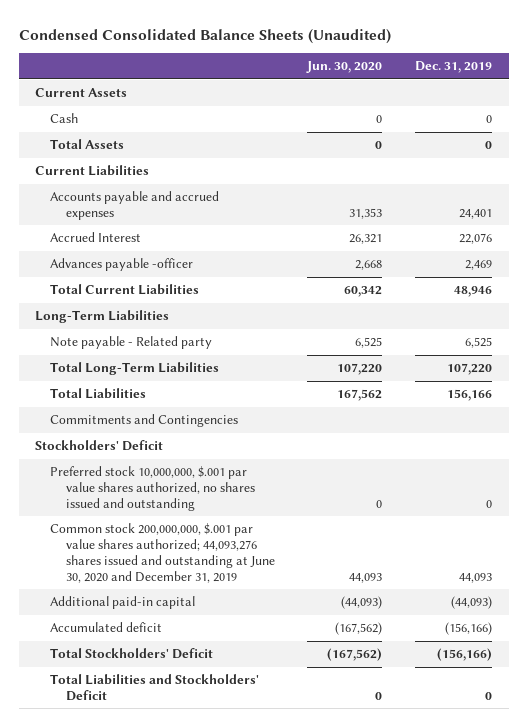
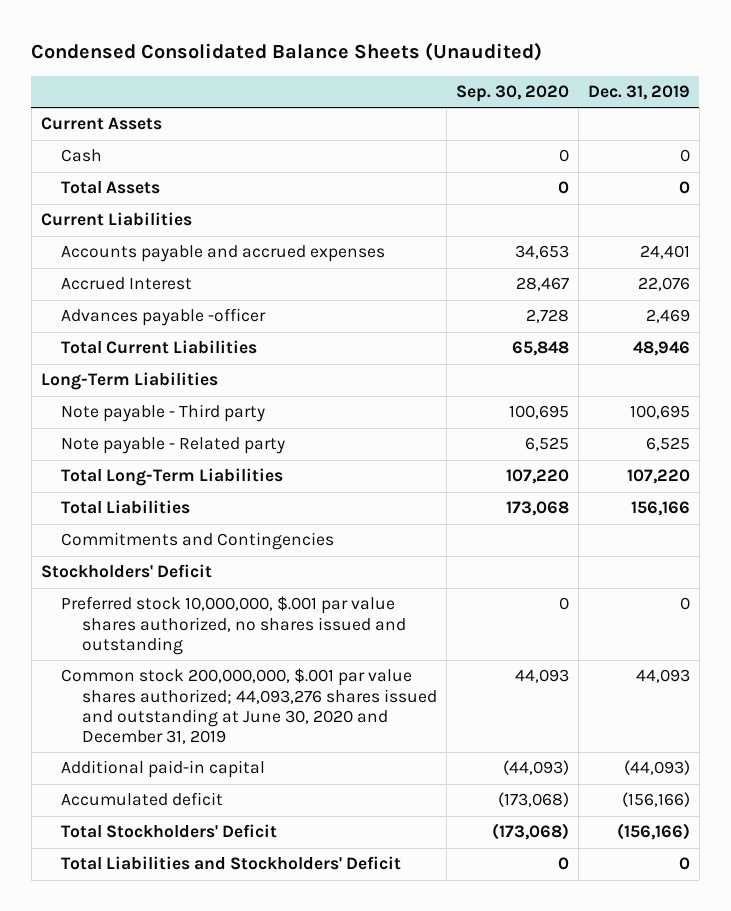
- | Jun. 30, 2020 | Dec. 31, 2019
+ | Sep. 30, 2020 | Dec. 31, 2019
+ Note payable - Third party | 100,695 | 100,695

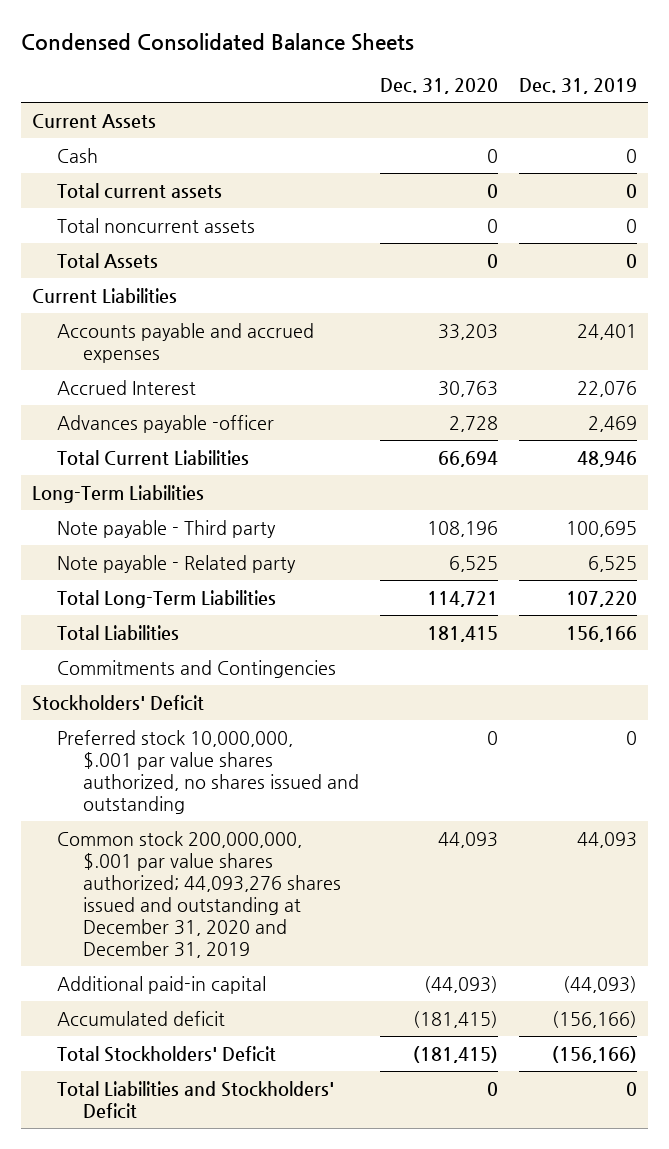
- Condensed Consolidated Balance Sheets (Unaudited)
+ Condensed Consolidated Balance Sheets
- | Sep. 30, 2020 | Dec. 31, 2019
+ | Dec. 31, 2020 | Dec. 31, 2019
+ Total current assets | 0 | 0
+ Total noncurrent assets | 0 | 0
- Common stock 200,000,000, $.001 par value shares authorized; 44,093,276 shares issued and outstanding at June 30, 2020 and December 31, 2019 | 44,093 | 44,093
+ Common stock 200,000,000, $.001 par value shares authorized; 44,093,276 shares issued and outstanding at December 31, 2020 and December 31, 2019 | 44,093 | 44,093

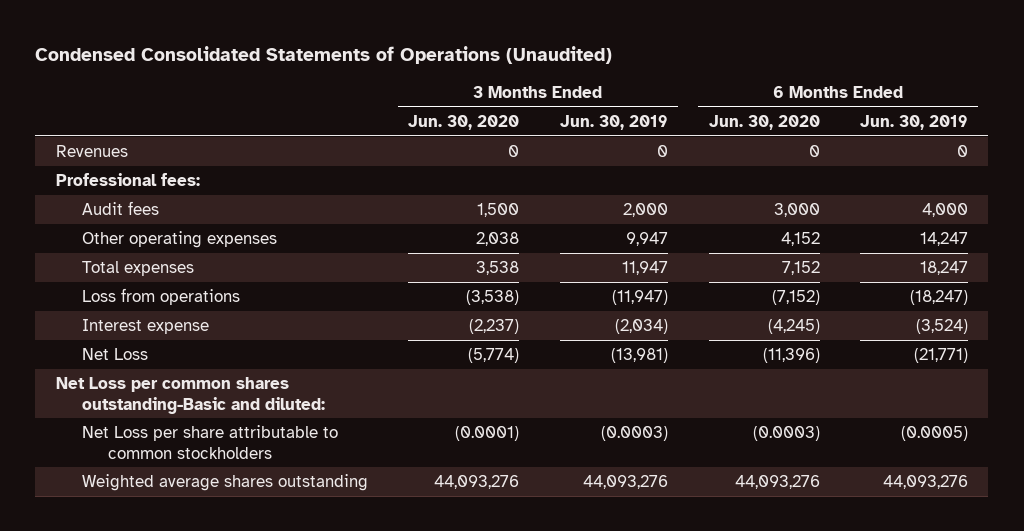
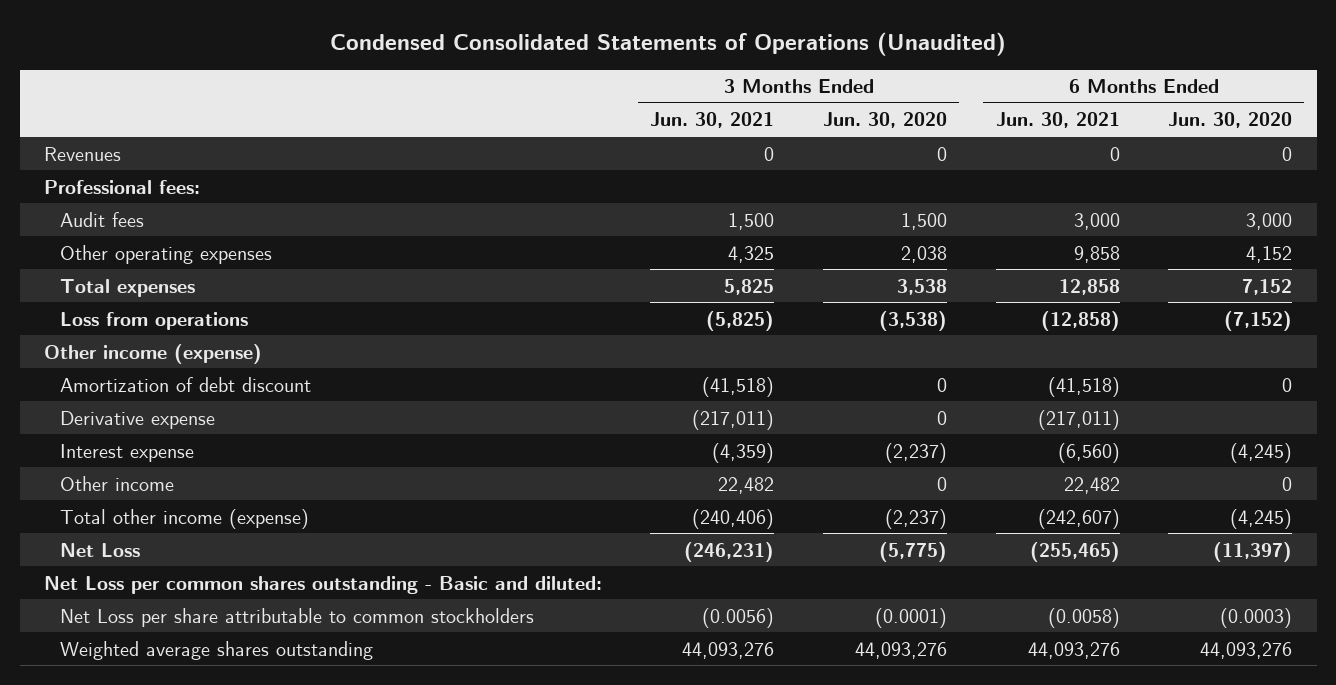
- | 3 Months Ended Jun. 30, 2020 | 3 Months Ended Jun. 30, 2019 | 6 Months Ended Jun. 30, 2020 | 6 Months Ended Jun. 30, 2019
+ | 3 Months Ended Jun. 30, 2021 | 3 Months Ended Jun. 30, 2020 | 6 Months Ended Jun. 30, 2021 | 6 Months Ended Jun. 30, 2020
+ Other income (expense)
+ Amortization of debt discount | (41,518) | 0 | (41,518) | 0
+ Derivative expense | (217,011) | 0 | (217,011) |
- Net Loss | (5,774) | (13,981) | (11,396) | (21,771)
- Net Loss per common shares outstanding-Basic and diluted:
+ Other income | 22,482 | 0 | 22,482 | 0
+ Total other income (expense) | (240,406) | (2,237) | (242,607) | (4,245)
+ Net Loss | (246,231) | (5,775) | (255,465) | (11,397)
+ Net Loss per common shares outstanding - Basic and diluted:

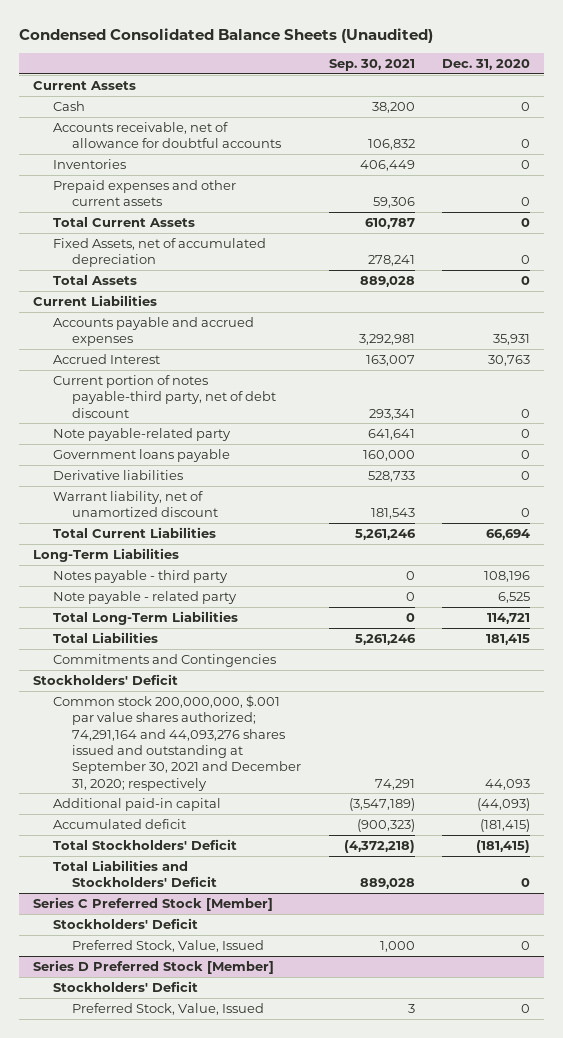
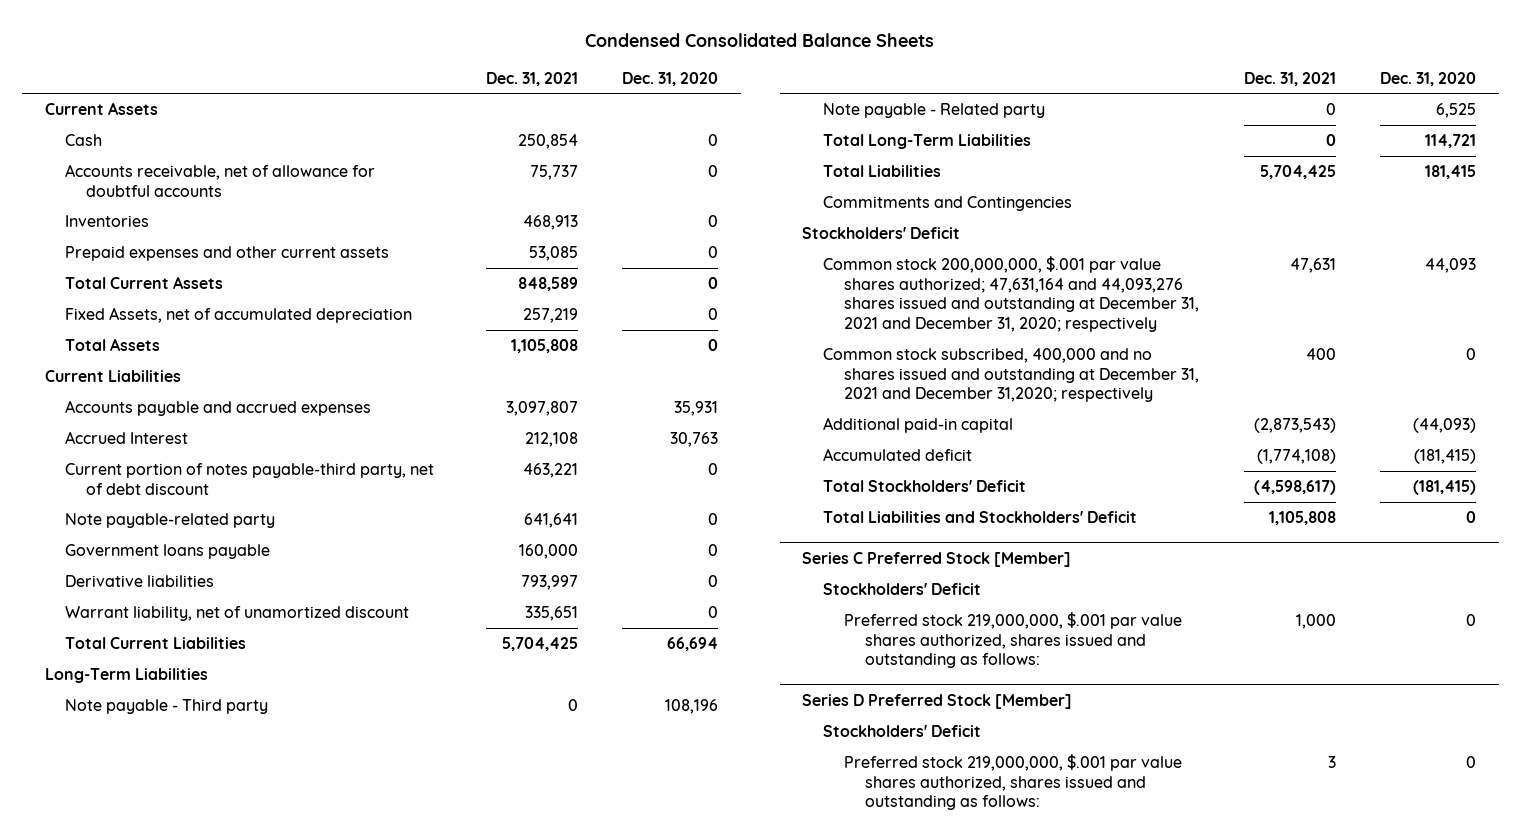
- Condensed Consolidated Balance Sheets (Unaudited)
+ Condensed Consolidated Balance Sheets
- | Sep. 30, 2021 | Dec. 31, 2020
+ | Dec. 31, 2021 | Dec. 31, 2020
- Notes payable - third party | 0 | 108,196
- Note payable - related party | 0 | 6,525
+ Note payable - Third party | 0 | 108,196
+ Note payable - Related party | 0 | 6,525
- Common stock 200,000,000, $.001 par value shares authorized; 74,291,164 and 44,093,276 shares issued and outstanding at September 30, 2021 and December 31, 2020; respectively | 74,291 | 44,093
+ Common stock 200,000,000, $.001 par value shares authorized; 47,631,164 and 44,093,276 shares issued and outstanding at December 31, 2021 and December 31, 2020; respectively | 47,631 | 44,093
+ Common stock subscribed, 400,000 and no shares issued and outstanding at December 31, 2021 and December 31,2020; respectively | 400 | 0
@ Series C Preferred Stock [Member]
- Preferred Stock, Value, Issued | 1,000 | 0
+ Preferred stock 219,000,000, $.001 par value shares authorized, shares issued and outstanding as follows: | 1,000 | 0
@ Series D Preferred Stock [Member]
- Preferred Stock, Value, Issued | 3 | 0
+ Preferred stock 219,000,000, $.001 par value shares authorized, shares issued and outstanding as follows: | 3 | 0

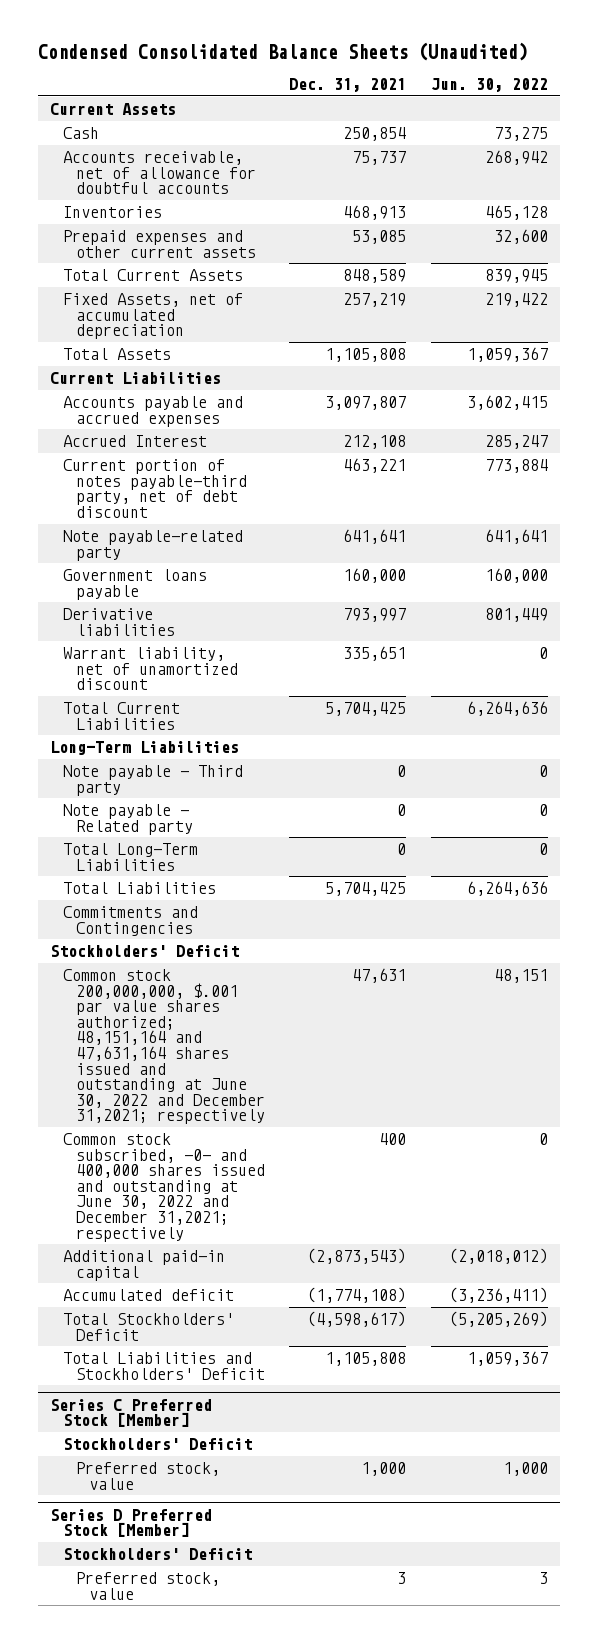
- Condensed Consolidated Balance Sheets
+ Condensed Consolidated Balance Sheets (Unaudited)
- | Dec. 31, 2021 | Dec. 31, 2020
+ | Dec. 31, 2021 | Jun. 30, 2022
- Common stock 200,000,000, $.001 par value shares authorized; 47,631,164 and 44,093,276 shares issued and outstanding at December 31, 2021 and December 31, 2020; respectively | 47,631 | 44,093
- Common stock subscribed, 400,000 and no shares issued and outstanding at December 31, 2021 and December 31,2020; respectively | 400 | 0
+ Common stock 200,000,000, $.001 par value shares authorized; 48,151,164 and 47,631,164 shares issued and outstanding at June 30, 2022 and December 31,2021; respectively | 47,631 | 48,151
+ Common stock subscribed, -0- and 400,000 shares issued and outstanding at June 30, 2022 and December 31,2021; respectively | 400 | 0
@ Series C Preferred Stock [Member]
- Preferred stock 219,000,000, $.001 par value shares authorized, shares issued and outstanding as follows: | 1,000 | 0
+ Preferred stock, value | 1,000 | 1,000
@ Series D Preferred Stock [Member]
- Preferred stock 219,000,000, $.001 par value shares authorized, shares issued and outstanding as follows: | 3 | 0
+ Preferred stock, value | 3 | 3

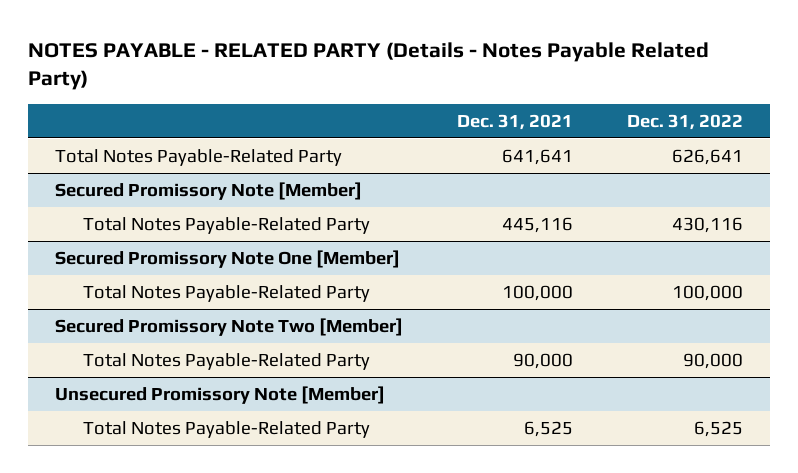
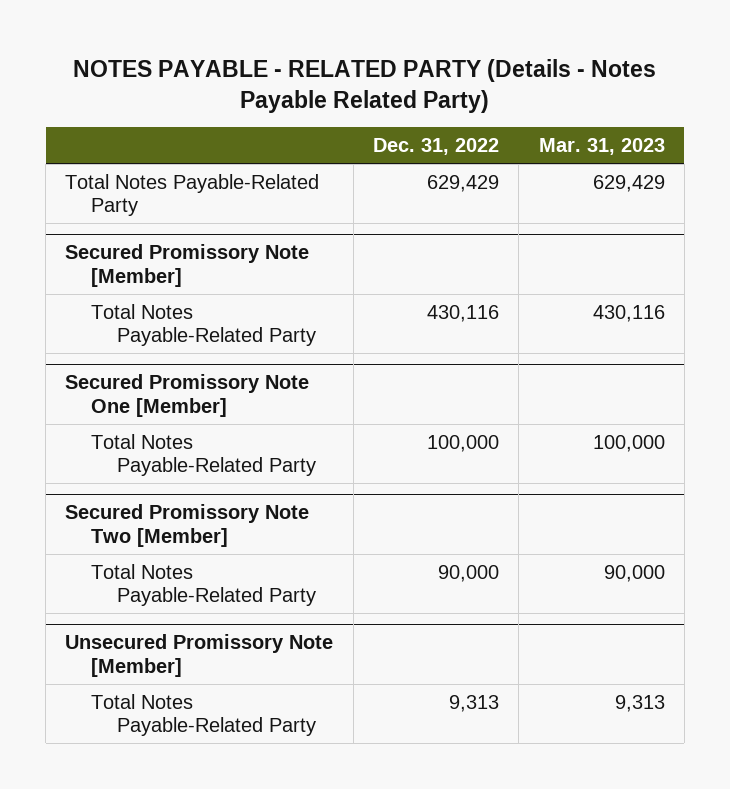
- | Dec. 31, 2021 | Dec. 31, 2022
+ | Dec. 31, 2022 | Mar. 31, 2023
- Total Notes Payable-Related Party | 641,641 | 626,641
+ Total Notes Payable-Related Party | 629,429 | 629,429
@ Unsecured Promissory Note [Member]
- Total Notes Payable-Related Party | 6,525 | 6,525
+ Total Notes Payable-Related Party | 9,313 | 9,313

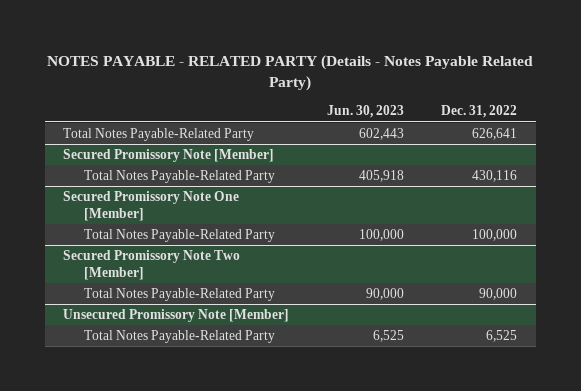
- | Dec. 31, 2022 | Mar. 31, 2023
+ | Jun. 30, 2023 | Dec. 31, 2022
- Total Notes Payable-Related Party | 629,429 | 629,429
+ Total Notes Payable-Related Party | 602,443 | 626,641
@ Unsecured Promissory Note [Member]
- Total Notes Payable-Related Party | 9,313 | 9,313
+ Total Notes Payable-Related Party | 6,525 | 6,525

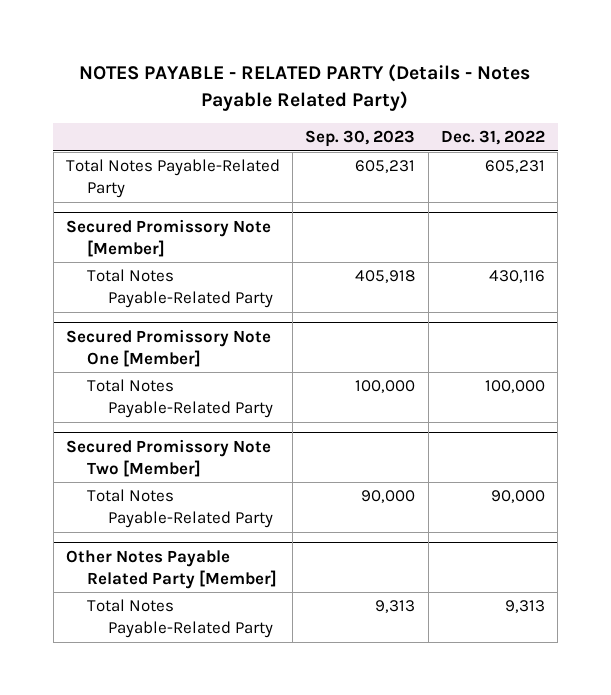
- | Jun. 30, 2023 | Dec. 31, 2022
+ | Sep. 30, 2023 | Dec. 31, 2022
- Total Notes Payable-Related Party | 602,443 | 626,641
+ Total Notes Payable-Related Party | 605,231 | 605,231
- Unsecured Promissory Note [Member]
- Total Notes Payable-Related Party | 6,525 | 6,525
+ Other Notes Payable Related Party [Member]
+ Total Notes Payable-Related Party | 9,313 | 9,313

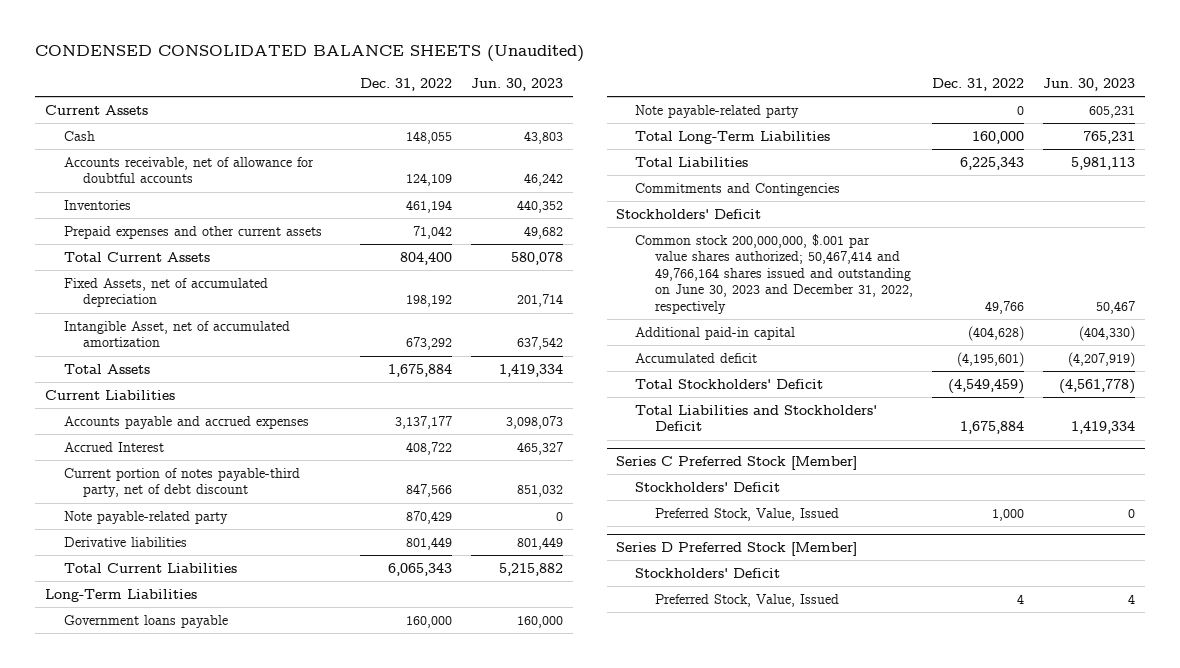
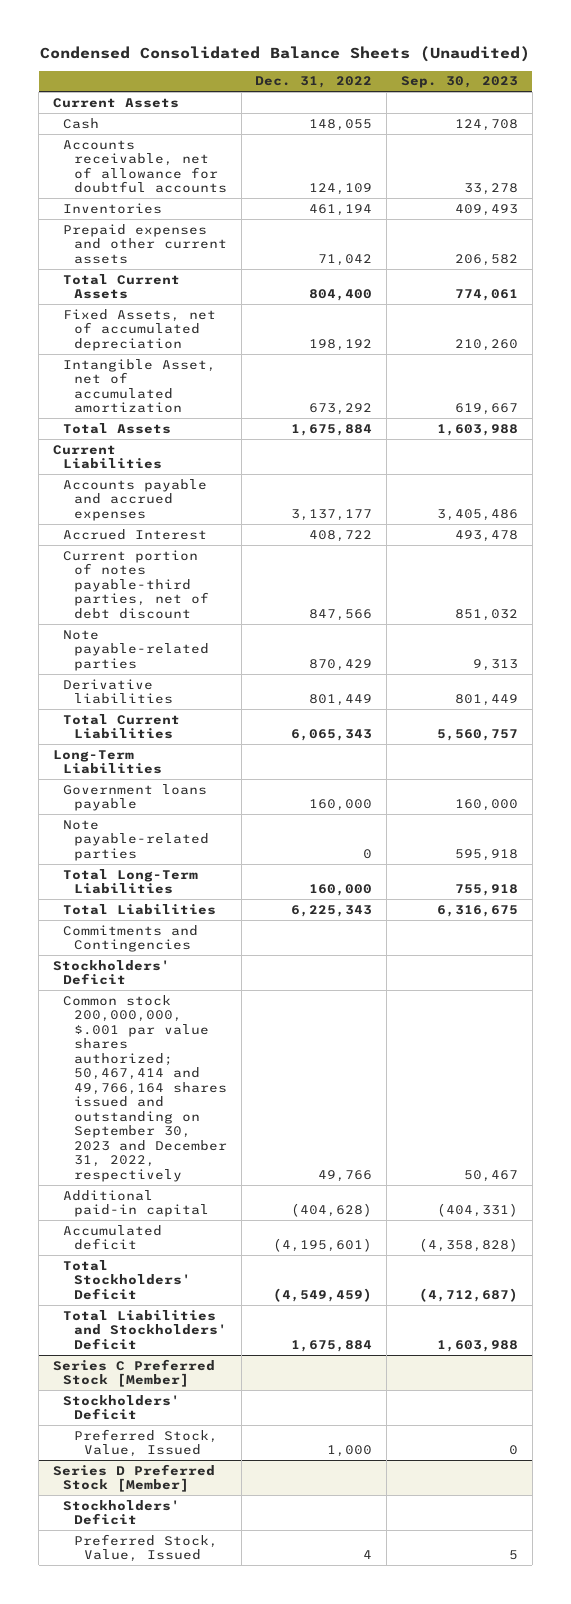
- CONDENSED CONSOLIDATED BALANCE SHEETS (Unaudited)
+ Condensed Consolidated Balance Sheets (Unaudited)
- | Dec. 31, 2022 | Jun. 30, 2023
+ | Dec. 31, 2022 | Sep. 30, 2023
- Current portion of notes payable-third party, net of debt discount | 847,566 | 851,032
- Note payable-related party | 870,429 | 0
+ Current portion of notes payable-third parties, net of debt discount | 847,566 | 851,032
+ Note payable-related parties | 870,429 | 9,313
- Note payable-related party | 0 | 605,231
+ Note payable-related parties | 0 | 595,918
- Common stock 200,000,000, $.001 par value shares authorized; 50,467,414 and 49,766,164 shares issued and outstanding on June 30, 2023 and December 31, 2022, respectively | 49,766 | 50,467
+ Common stock 200,000,000, $.001 par value shares authorized; 50,467,414 and 49,766,164 shares issued and outstanding on September 30, 2023 and December 31, 2022, respectively | 49,766 | 50,467

